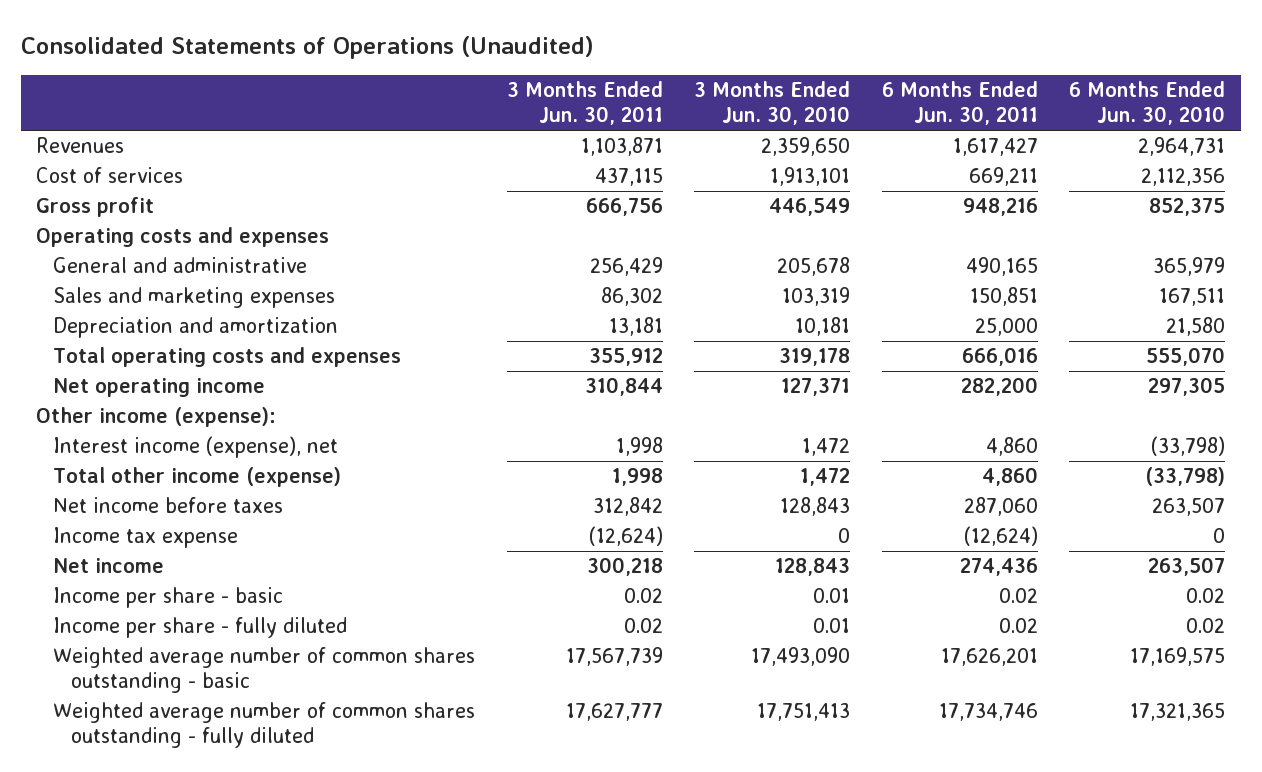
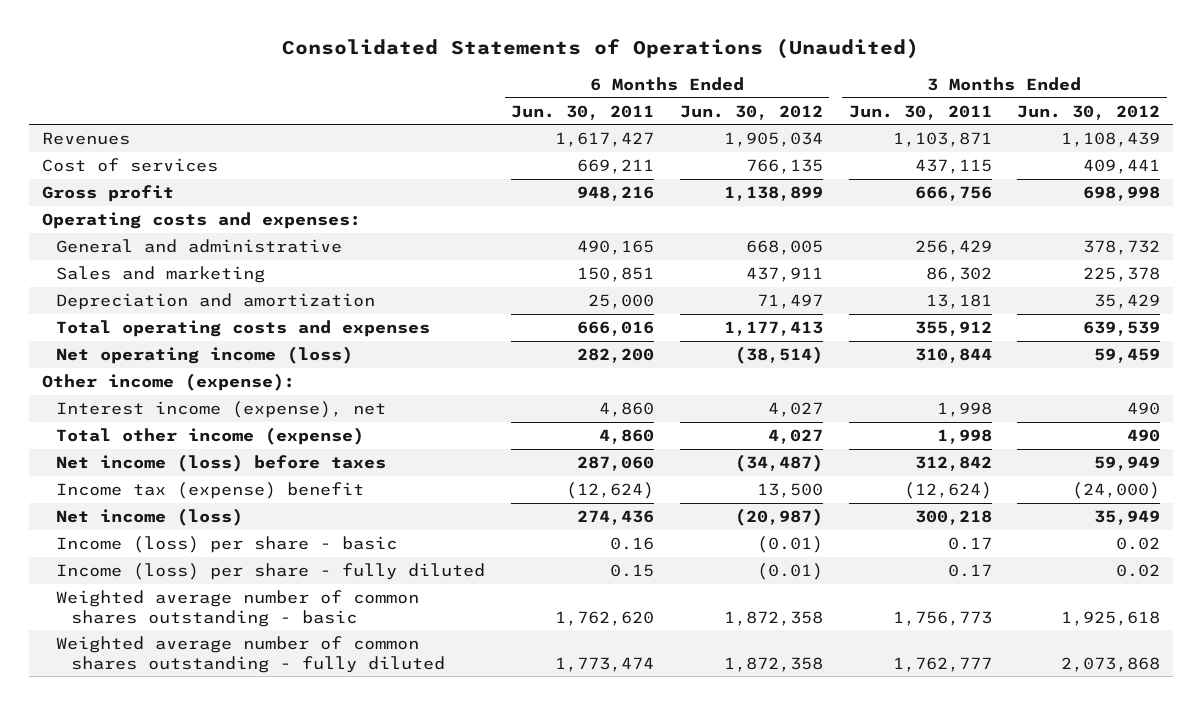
- | 3 Months Ended Jun. 30, 2011 | 3 Months Ended Jun. 30, 2010 | 6 Months Ended Jun. 30, 2011 | 6 Months Ended Jun. 30, 2010
+ | 6 Months Ended Jun. 30, 2011 | 6 Months Ended Jun. 30, 2012 | 3 Months Ended Jun. 30, 2011 | 3 Months Ended Jun. 30, 2012
- Operating costs and expenses
+ Operating costs and expenses:
- Sales and marketing expenses | 86,302 | 103,319 | 150,851 | 167,511
+ Sales and marketing | 150,851 | 437,911 | 86,302 | 225,378
- Net operating income | 310,844 | 127,371 | 282,200 | 297,305
+ Net operating income (loss) | 282,200 | (38,514) | 310,844 | 59,459
- Net income before taxes | 312,842 | 128,843 | 287,060 | 263,507
- Income tax expense | (12,624) | 0 | (12,624) | 0
- Net income | 300,218 | 128,843 | 274,436 | 263,507
- Income per share - basic | 0.02 | 0.01 | 0.02 | 0.02
- Income per share - fully diluted | 0.02 | 0.01 | 0.02 | 0.02
- Weighted average number of common shares outstanding - basic | 17,567,739 | 17,493,090 | 17,626,201 | 17,169,575
- Weighted average number of common shares outstanding - fully diluted | 17,627,777 | 17,751,413 | 17,734,746 | 17,321,365
+ Net income (loss) before taxes | 287,060 | (34,487) | 312,842 | 59,949
+ Income tax (expense) benefit | (12,624) | 13,500 | (12,624) | (24,000)
+ Net income (loss) | 274,436 | (20,987) | 300,218 | 35,949
+ Income (loss) per share - basic | 0.16 | (0.01) | 0.17 | 0.02
+ Income (loss) per share - fully diluted | 0.15 | (0.01) | 0.17 | 0.02
+ Weighted average number of common shares outstanding - basic | 1,762,620 | 1,872,358 | 1,756,773 | 1,925,618
+ Weighted average number of common shares outstanding - fully diluted | 1,773,474 | 1,872,358 | 1,762,777 | 2,073,868

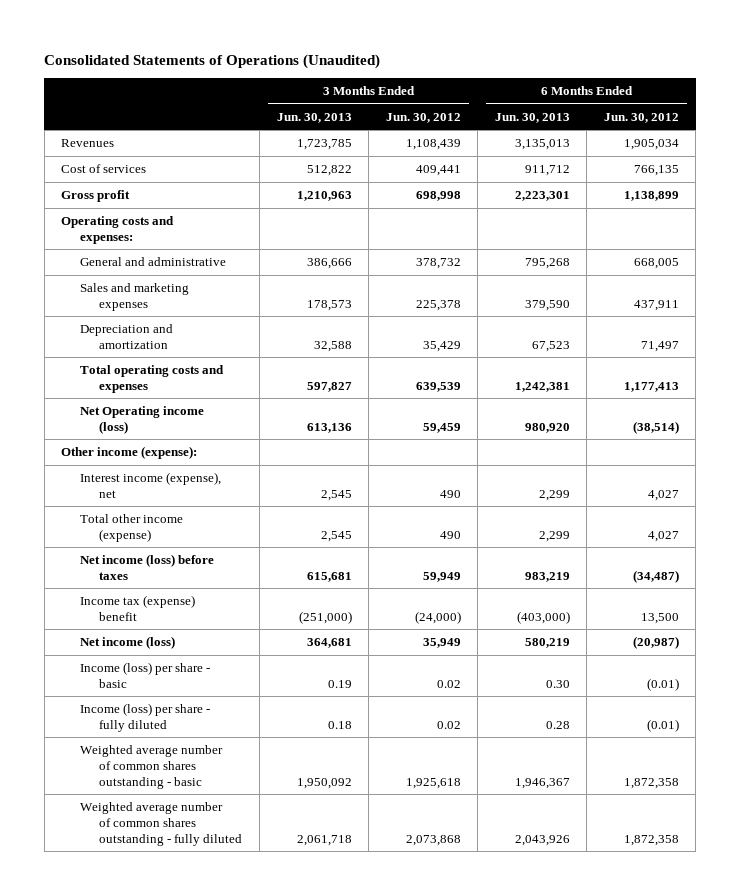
- | 6 Months Ended Jun. 30, 2011 | 6 Months Ended Jun. 30, 2012 | 3 Months Ended Jun. 30, 2011 | 3 Months Ended Jun. 30, 2012
+ | 3 Months Ended Jun. 30, 2013 | 3 Months Ended Jun. 30, 2012 | 6 Months Ended Jun. 30, 2013 | 6 Months Ended Jun. 30, 2012
- Sales and marketing | 150,851 | 437,911 | 86,302 | 225,378
+ Sales and marketing expenses | 178,573 | 225,378 | 379,590 | 437,911
- Net operating income (loss) | 282,200 | (38,514) | 310,844 | 59,459
+ Net Operating income (loss) | 613,136 | 59,459 | 980,920 | (38,514)

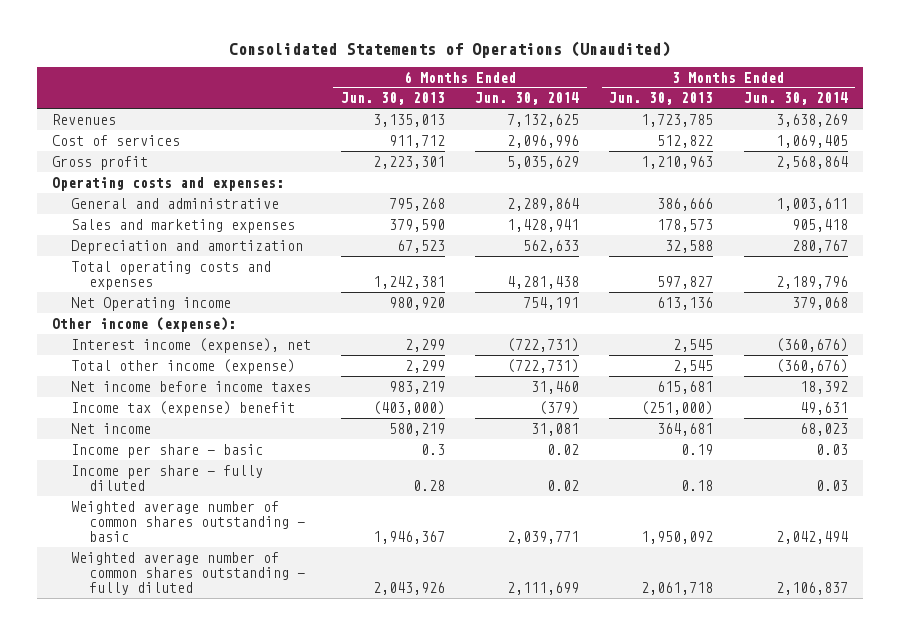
- | 3 Months Ended Jun. 30, 2013 | 3 Months Ended Jun. 30, 2012 | 6 Months Ended Jun. 30, 2013 | 6 Months Ended Jun. 30, 2012
+ | 6 Months Ended Jun. 30, 2013 | 6 Months Ended Jun. 30, 2014 | 3 Months Ended Jun. 30, 2013 | 3 Months Ended Jun. 30, 2014
- Net Operating income (loss) | 613,136 | 59,459 | 980,920 | (38,514)
+ Net Operating income | 980,920 | 754,191 | 613,136 | 379,068
- Net income (loss) before taxes | 615,681 | 59,949 | 983,219 | (34,487)
+ Net income before income taxes | 983,219 | 31,460 | 615,681 | 18,392
- Net income (loss) | 364,681 | 35,949 | 580,219 | (20,987)
- Income (loss) per share - basic | 0.19 | 0.02 | 0.30 | (0.01)
- Income (loss) per share - fully diluted | 0.18 | 0.02 | 0.28 | (0.01)
+ Net income | 580,219 | 31,081 | 364,681 | 68,023
+ Income per share - basic | 0.3 | 0.02 | 0.19 | 0.03
+ Income per share - fully diluted | 0.28 | 0.02 | 0.18 | 0.03

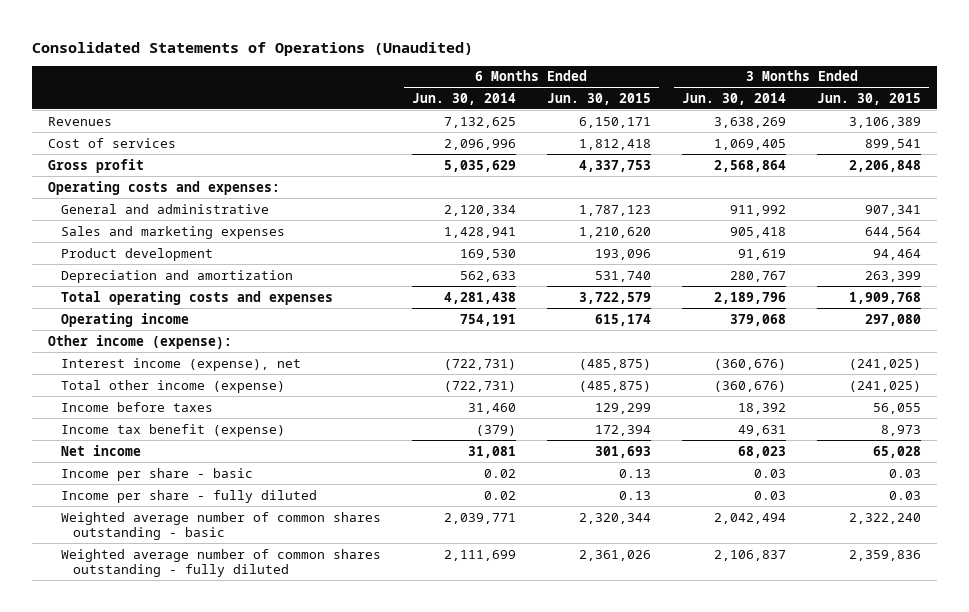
- | 6 Months Ended Jun. 30, 2013 | 6 Months Ended Jun. 30, 2014 | 3 Months Ended Jun. 30, 2013 | 3 Months Ended Jun. 30, 2014
+ | 6 Months Ended Jun. 30, 2014 | 6 Months Ended Jun. 30, 2015 | 3 Months Ended Jun. 30, 2014 | 3 Months Ended Jun. 30, 2015
- General and administrative | 795,268 | 2,289,864 | 386,666 | 1,003,611
+ General and administrative | 2,120,334 | 1,787,123 | 911,992 | 907,341
+ Product development | 169,530 | 193,096 | 91,619 | 94,464
- Net Operating income | 980,920 | 754,191 | 613,136 | 379,068
+ Operating income | 754,191 | 615,174 | 379,068 | 297,080
- Net income before income taxes | 983,219 | 31,460 | 615,681 | 18,392
- Income tax (expense) benefit | (403,000) | (379) | (251,000) | 49,631
+ Income before taxes | 31,460 | 129,299 | 18,392 | 56,055
+ Income tax benefit (expense) | (379) | 172,394 | 49,631 | 8,973

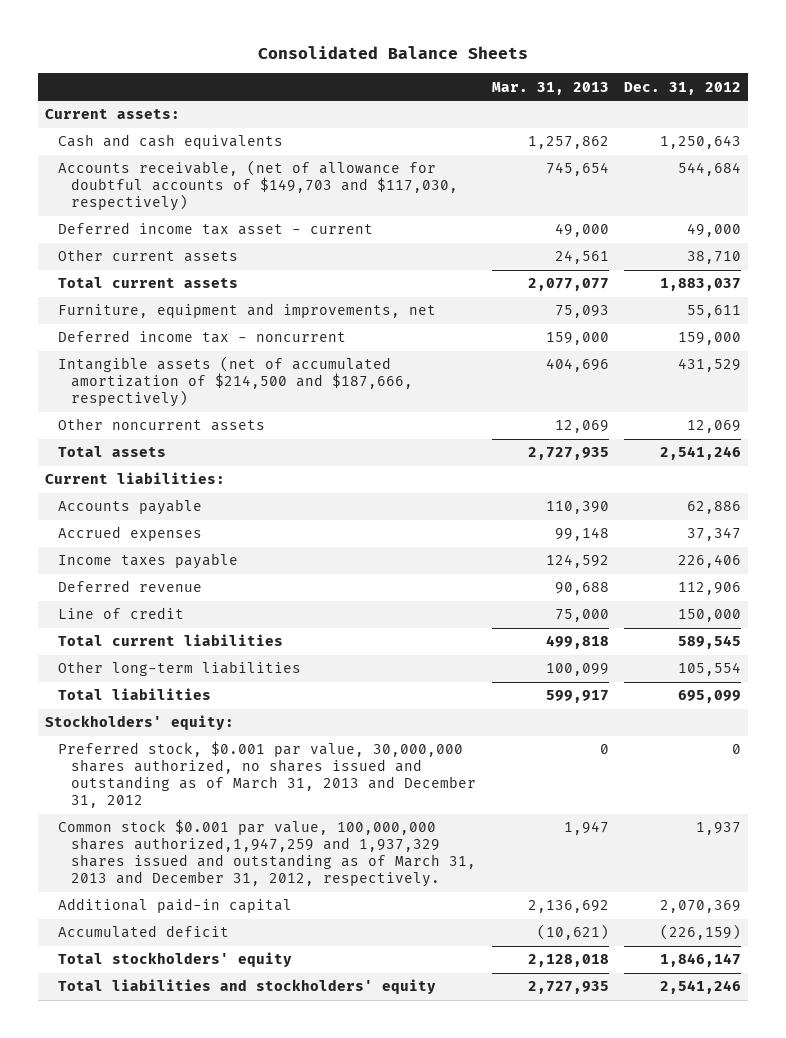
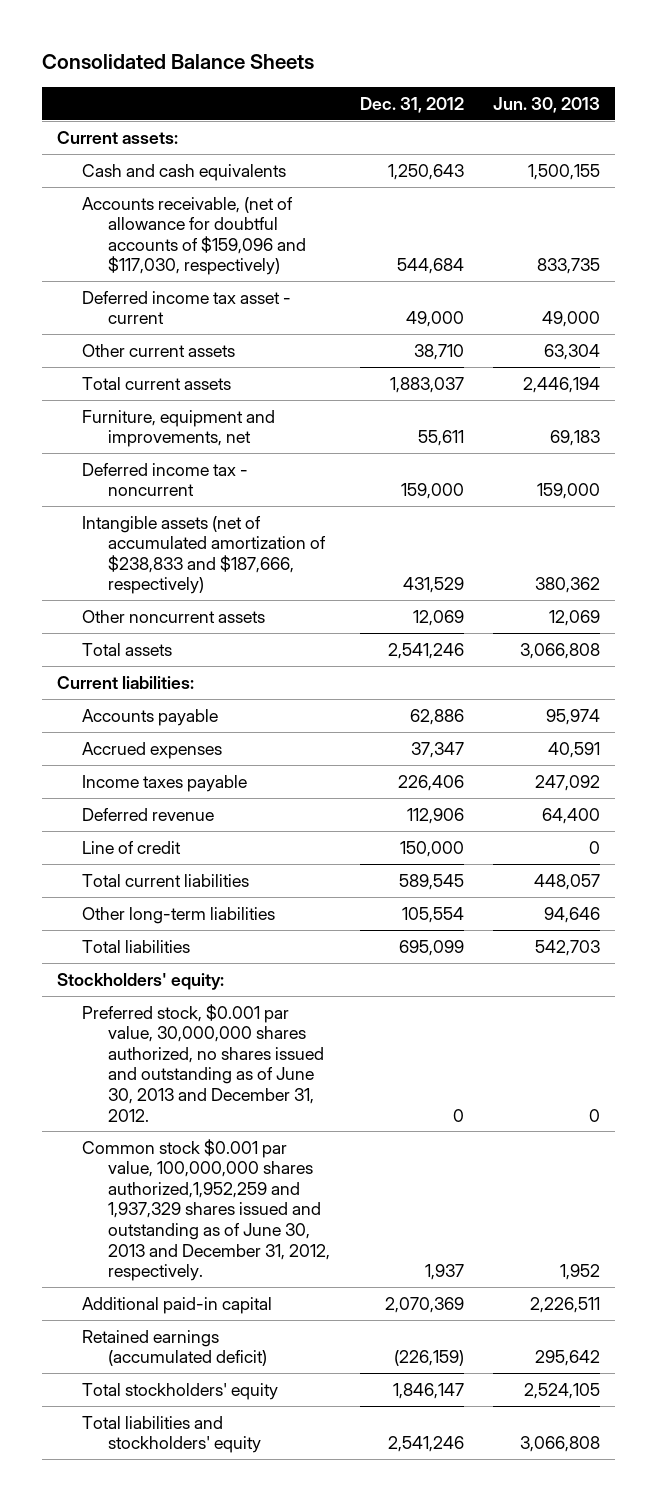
- | Mar. 31, 2013 | Dec. 31, 2012
+ | Dec. 31, 2012 | Jun. 30, 2013
- Accounts receivable, (net of allowance for doubtful accounts of $149,703 and $117,030, respectively) | 745,654 | 544,684
+ Accounts receivable, (net of allowance for doubtful accounts of $159,096 and $117,030, respectively) | 544,684 | 833,735
- Intangible assets (net of accumulated amortization of $214,500 and $187,666, respectively) | 404,696 | 431,529
+ Intangible assets (net of accumulated amortization of $238,833 and $187,666, respectively) | 431,529 | 380,362
- Preferred stock, $0.001 par value, 30,000,000 shares authorized, no shares issued and outstanding as of March 31, 2013 and December 31, 2012 | 0 | 0
- Common stock $0.001 par value, 100,000,000 shares authorized,1,947,259 and 1,937,329 shares issued and outstanding as of March 31, 2013 and December 31, 2012, respectively. | 1,947 | 1,937
+ Preferred stock, $0.001 par value, 30,000,000 shares authorized, no shares issued and outstanding as of June 30, 2013 and December 31, 2012. | 0 | 0
+ Common stock $0.001 par value, 100,000,000 shares authorized,1,952,259 and 1,937,329 shares issued and outstanding as of June 30, 2013 and December 31, 2012, respectively. | 1,937 | 1,952
- Accumulated deficit | (10,621) | (226,159)
+ Retained earnings (accumulated deficit) | (226,159) | 295,642

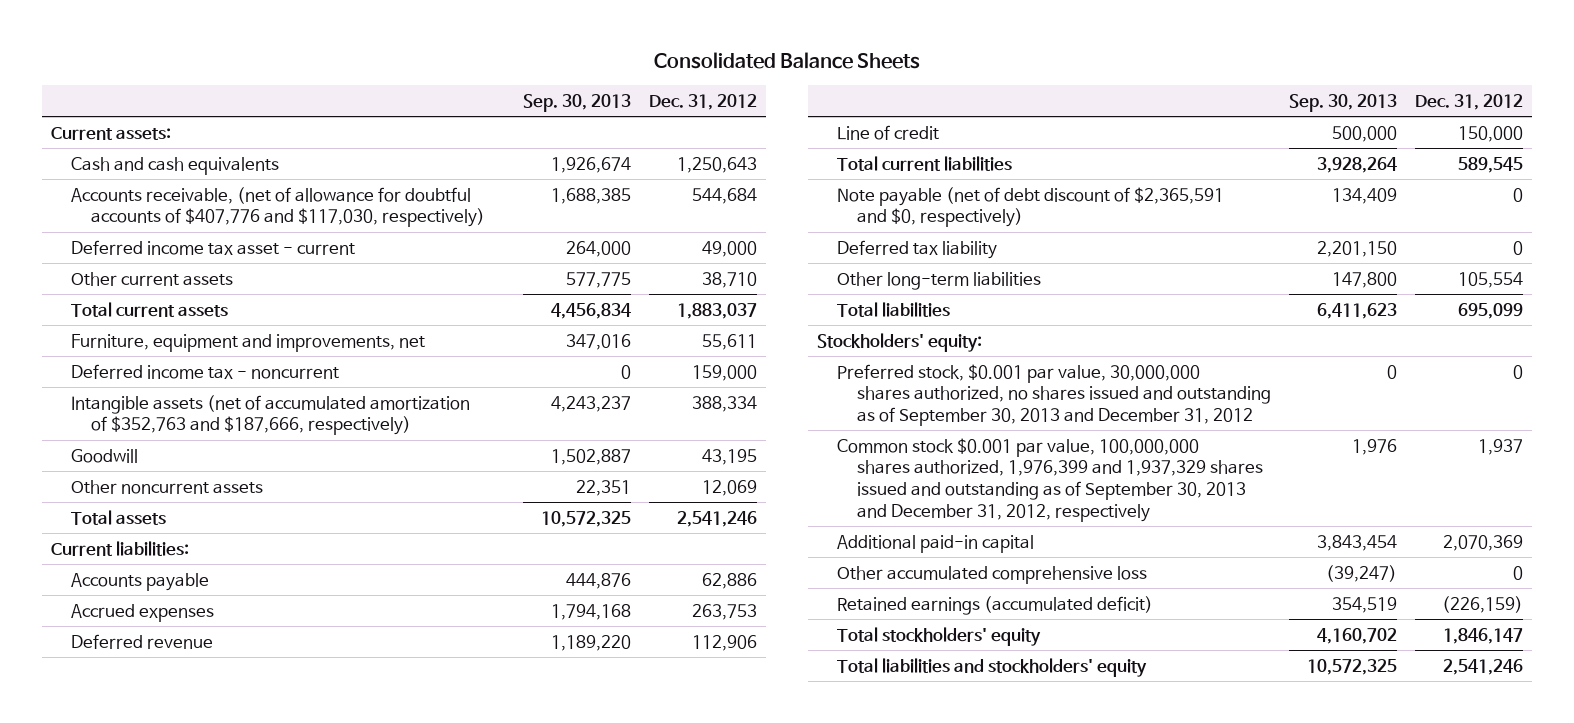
- | Dec. 31, 2012 | Jun. 30, 2013
+ | Sep. 30, 2013 | Dec. 31, 2012
- Accounts receivable, (net of allowance for doubtful accounts of $159,096 and $117,030, respectively) | 544,684 | 833,735
+ Accounts receivable, (net of allowance for doubtful accounts of $407,776 and $117,030, respectively) | 1,688,385 | 544,684
- Intangible assets (net of accumulated amortization of $238,833 and $187,666, respectively) | 431,529 | 380,362
+ Intangible assets (net of accumulated amortization of $352,763 and $187,666, respectively) | 4,243,237 | 388,334
+ Goodwill | 1,502,887 | 43,195
- Accrued expenses | 37,347 | 40,591
- Income taxes payable | 226,406 | 247,092
+ Accrued expenses | 1,794,168 | 263,753
+ Note payable (net of debt discount of $2,365,591 and $0, respectively) | 134,409 | 0
+ Deferred tax liability | 2,201,150 | 0
- Preferred stock, $0.001 par value, 30,000,000 shares authorized, no shares issued and outstanding as of June 30, 2013 and December 31, 2012. | 0 | 0
- Common stock $0.001 par value, 100,000,000 shares authorized,1,952,259 and 1,937,329 shares issued and outstanding as of June 30, 2013 and December 31, 2012, respectively. | 1,937 | 1,952
+ Preferred stock, $0.001 par value, 30,000,000 shares authorized, no shares issued and outstanding as of September 30, 2013 and December 31, 2012 | 0 | 0
+ Common stock $0.001 par value, 100,000,000 shares authorized, 1,976,399 and 1,937,329 shares issued and outstanding as of September 30, 2013 and December 31, 2012, respectively | 1,976 | 1,937
+ Other accumulated comprehensive loss | (39,247) | 0

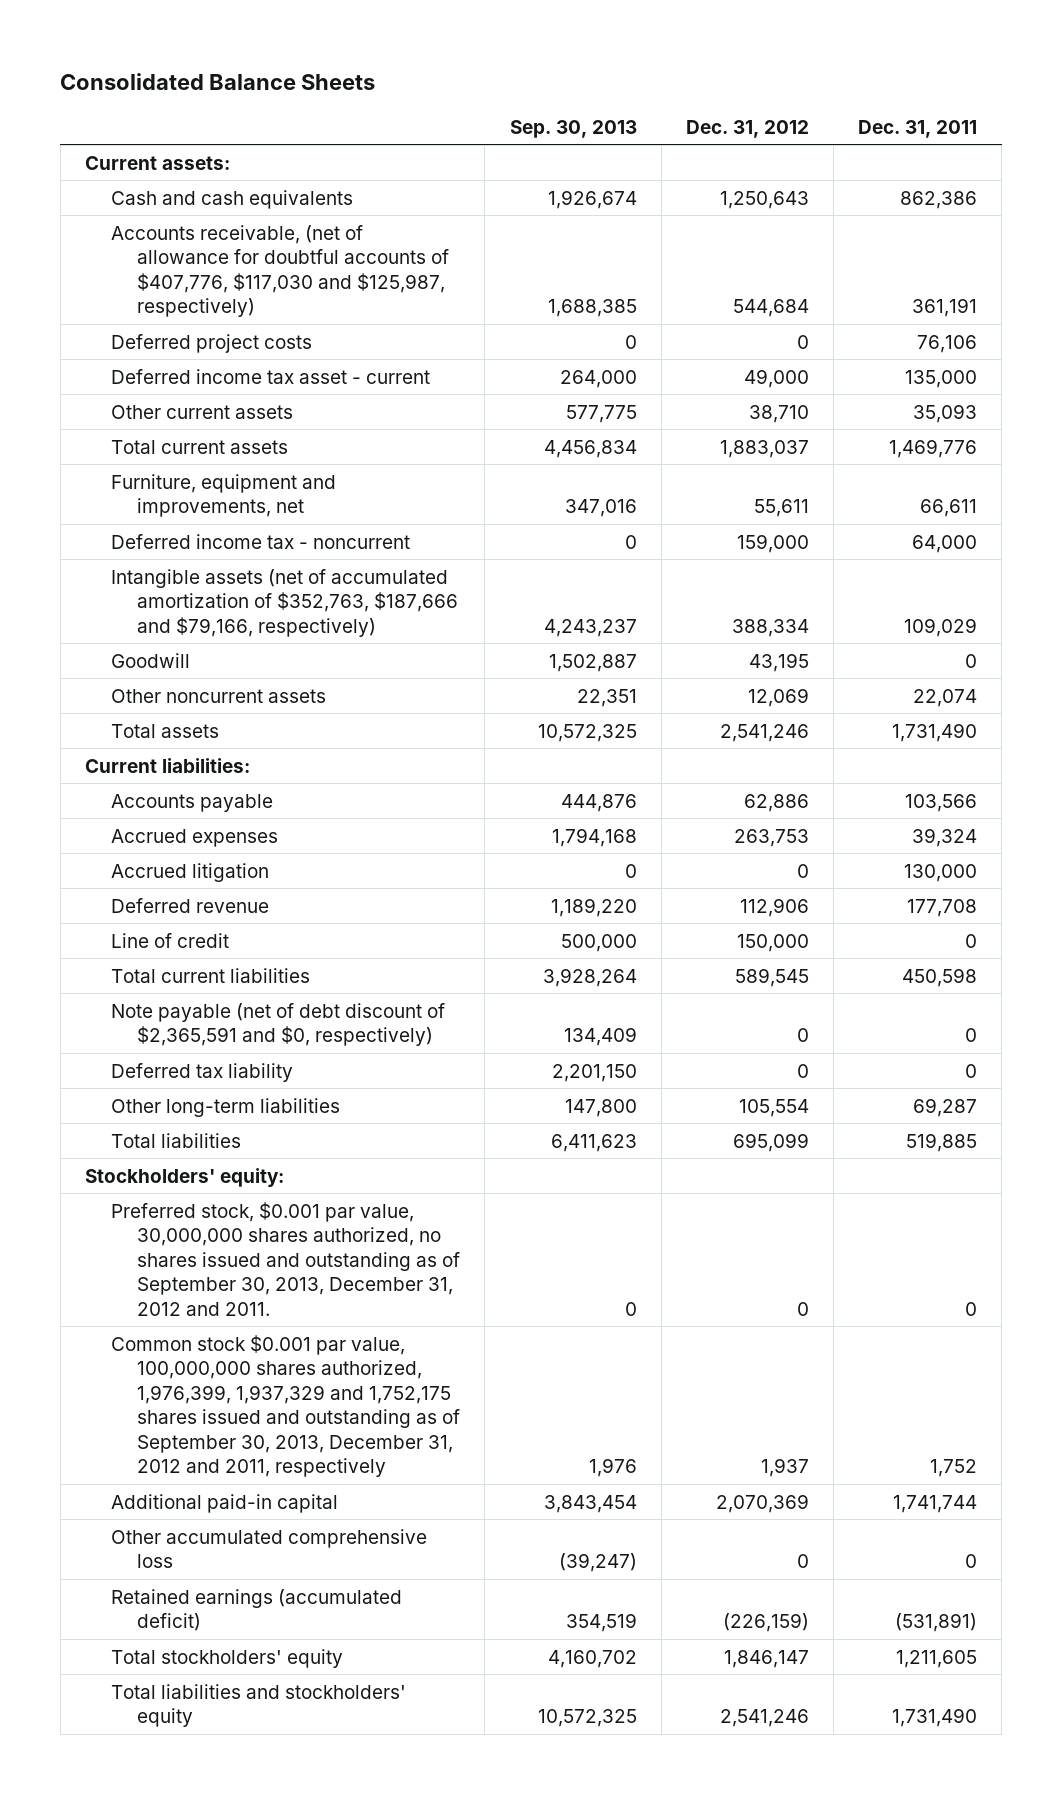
- | Sep. 30, 2013 | Dec. 31, 2012
+ | Sep. 30, 2013 | Dec. 31, 2012 | Dec. 31, 2011
- Accounts receivable, (net of allowance for doubtful accounts of $407,776 and $117,030, respectively) | 1,688,385 | 544,684
+ Accounts receivable, (net of allowance for doubtful accounts of $407,776, $117,030 and $125,987, respectively) | 1,688,385 | 544,684 | 361,191
+ Deferred project costs | 0 | 0 | 76,106
- Intangible assets (net of accumulated amortization of $352,763 and $187,666, respectively) | 4,243,237 | 388,334
+ Intangible assets (net of accumulated amortization of $352,763, $187,666 and $79,166, respectively) | 4,243,237 | 388,334 | 109,029
+ Accrued litigation | 0 | 0 | 130,000
- Preferred stock, $0.001 par value, 30,000,000 shares authorized, no shares issued and outstanding as of September 30, 2013 and December 31, 2012 | 0 | 0
- Common stock $0.001 par value, 100,000,000 shares authorized, 1,976,399 and 1,937,329 shares issued and outstanding as of September 30, 2013 and December 31, 2012, respectively | 1,976 | 1,937
+ Preferred stock, $0.001 par value, 30,000,000 shares authorized, no shares issued and outstanding as of September 30, 2013, December 31, 2012 and 2011. | 0 | 0 | 0
+ Common stock $0.001 par value, 100,000,000 shares authorized, 1,976,399, 1,937,329 and 1,752,175 shares issued and outstanding as of September 30, 2013, December 31, 2012 and 2011, respectively | 1,976 | 1,937 | 1,752

